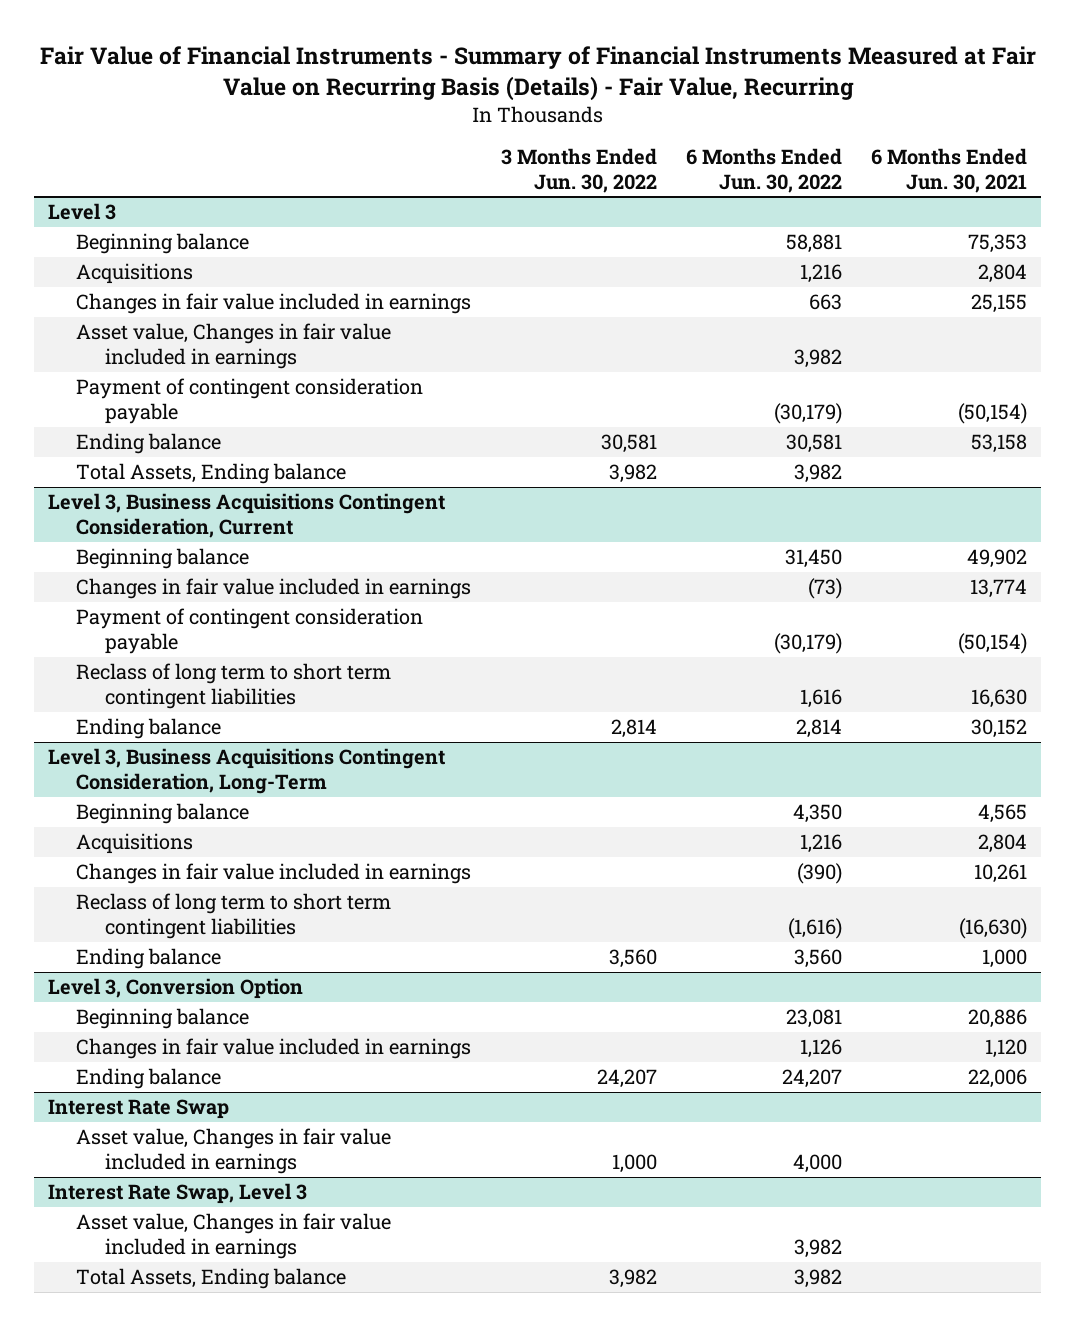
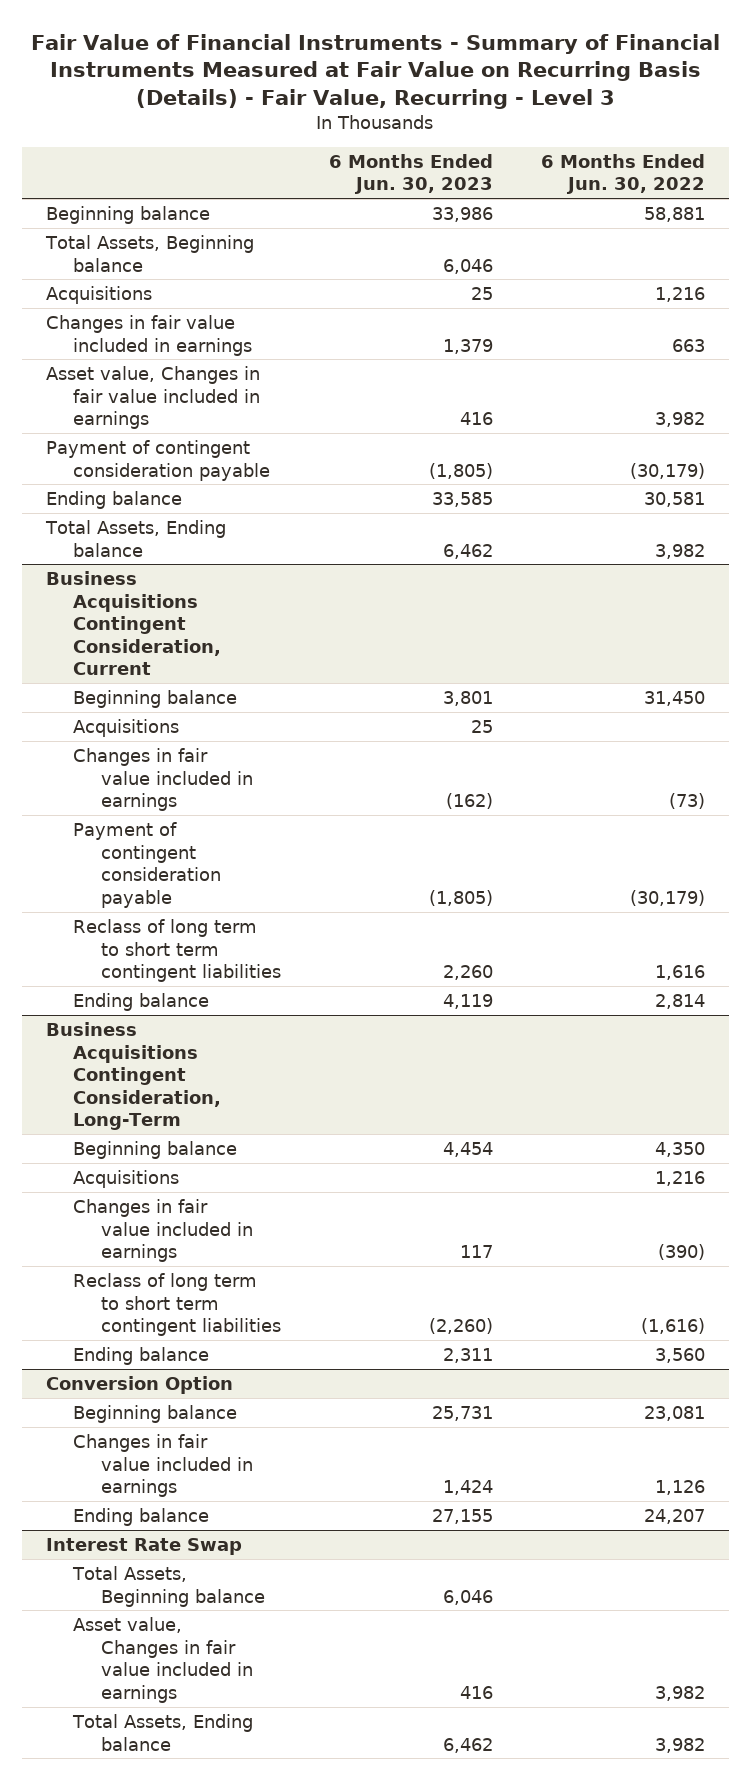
- Fair Value of Financial Instruments - Summary of Financial Instruments Measured at Fair Value on Recurring Basis (Details) - Fair Value, Recurring
+ Fair Value of Financial Instruments - Summary of Financial Instruments Measured at Fair Value on Recurring Basis (Details) - Fair Value, Recurring - Level 3
- | 3 Months Ended Jun. 30, 2022 | 6 Months Ended Jun. 30, 2022 | 6 Months Ended Jun. 30, 2021
+ | 6 Months Ended Jun. 30, 2023 | 6 Months Ended Jun. 30, 2022
- Level 3
+ Total Assets, Beginning balance | 6,046 |
- Level 3, Business Acquisitions Contingent Consideration, Current
+ Business Acquisitions Contingent Consideration, Current
+ Acquisitions | 25 |
- Level 3, Business Acquisitions Contingent Consideration, Long-Term
+ Business Acquisitions Contingent Consideration, Long-Term
- Level 3, Conversion Option
+ Conversion Option
@ Interest Rate Swap
- Asset value, Changes in fair value included in earnings | 1,000 | 4,000 |
- Interest Rate Swap, Level 3
@ Interest Rate Swap
+ Total Assets, Beginning balance | 6,046 |

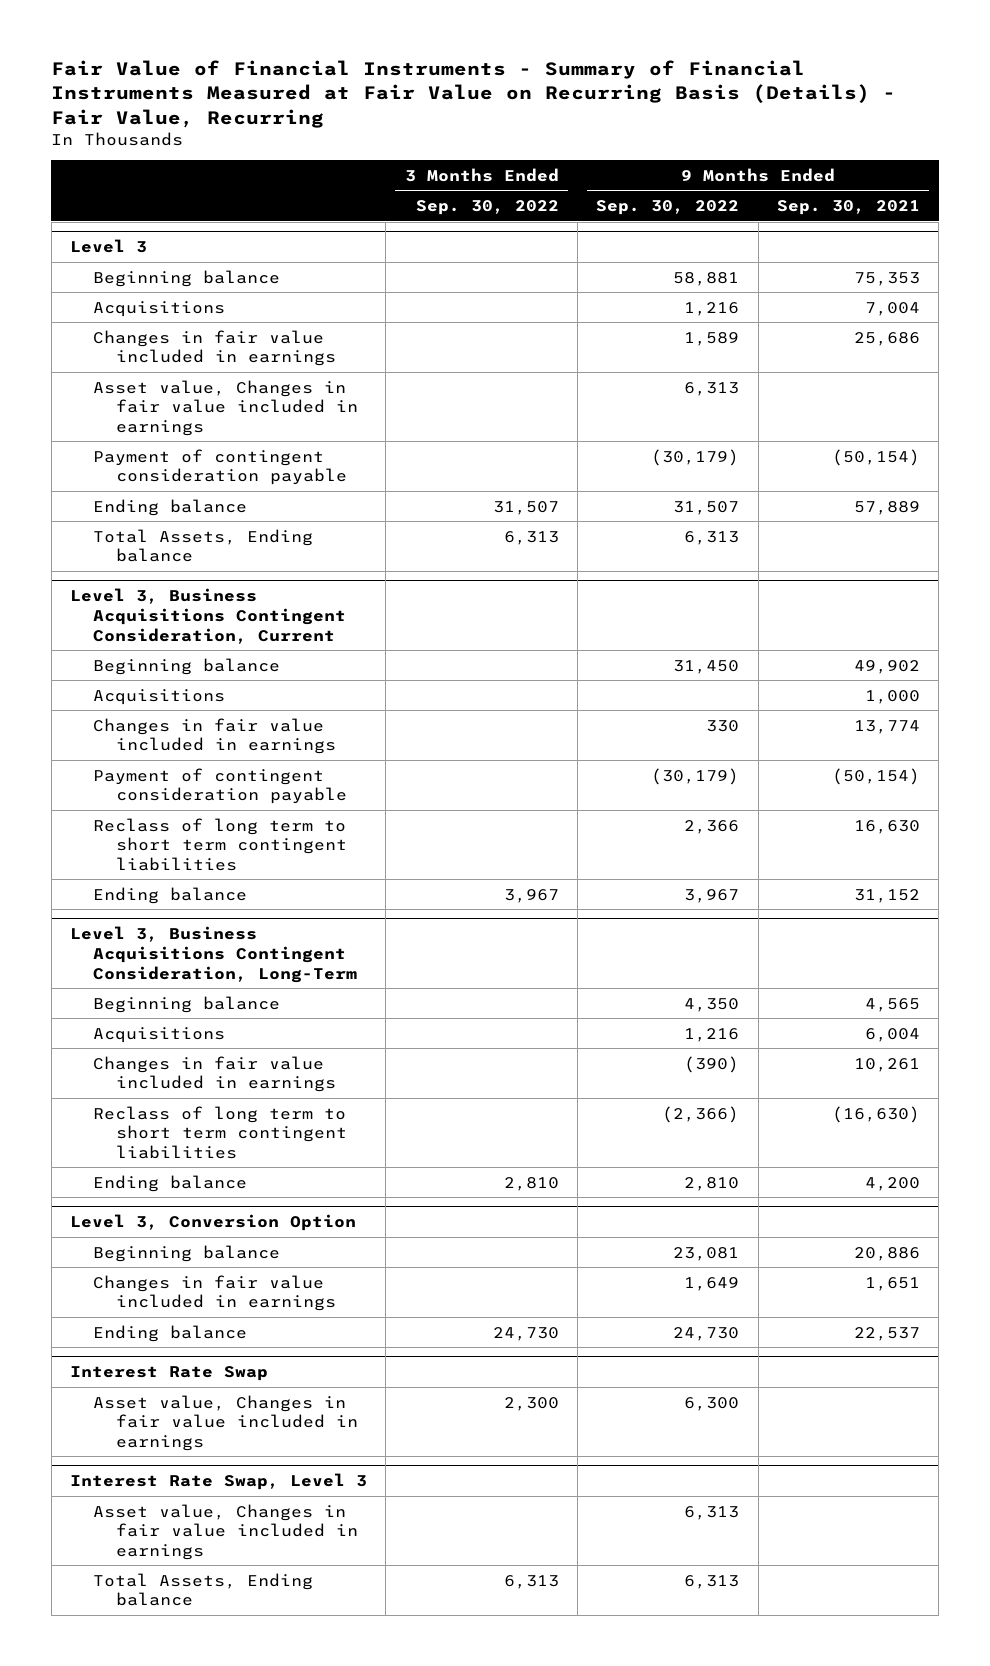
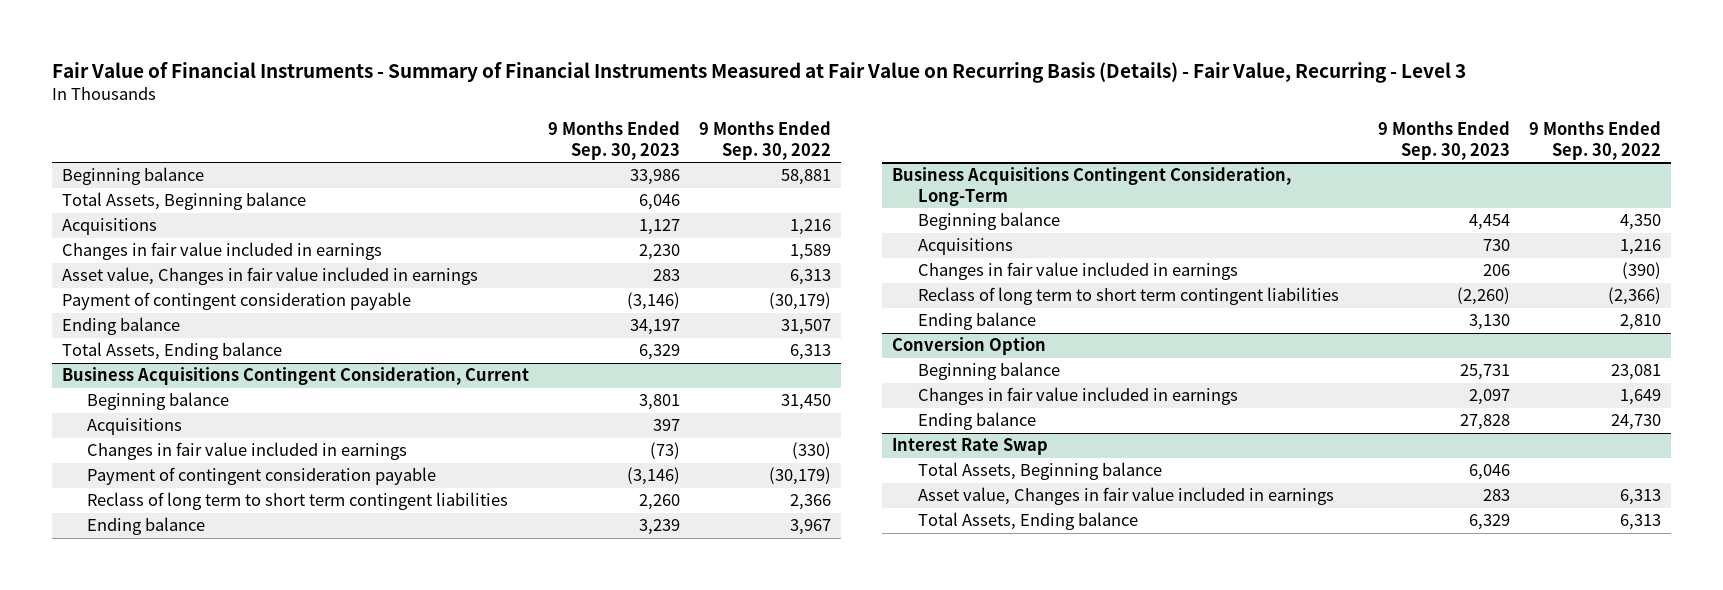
- Fair Value of Financial Instruments - Summary of Financial Instruments Measured at Fair Value on Recurring Basis (Details) - Fair Value, Recurring
+ Fair Value of Financial Instruments - Summary of Financial Instruments Measured at Fair Value on Recurring Basis (Details) - Fair Value, Recurring - Level 3
- | 3 Months Ended Sep. 30, 2022 | 9 Months Ended Sep. 30, 2022 | 9 Months Ended Sep. 30, 2021
+ | 9 Months Ended Sep. 30, 2023 | 9 Months Ended Sep. 30, 2022
- Level 3
+ Total Assets, Beginning balance | 6,046 |
- Level 3, Business Acquisitions Contingent Consideration, Current
+ Business Acquisitions Contingent Consideration, Current
- Changes in fair value included in earnings | | 330 | 13,774
+ Changes in fair value included in earnings | (73) | (330)
- Level 3, Business Acquisitions Contingent Consideration, Long-Term
+ Business Acquisitions Contingent Consideration, Long-Term
- Level 3, Conversion Option
+ Conversion Option
@ Interest Rate Swap
- Asset value, Changes in fair value included in earnings | 2,300 | 6,300 |
- Interest Rate Swap, Level 3
@ Interest Rate Swap
+ Total Assets, Beginning balance | 6,046 |

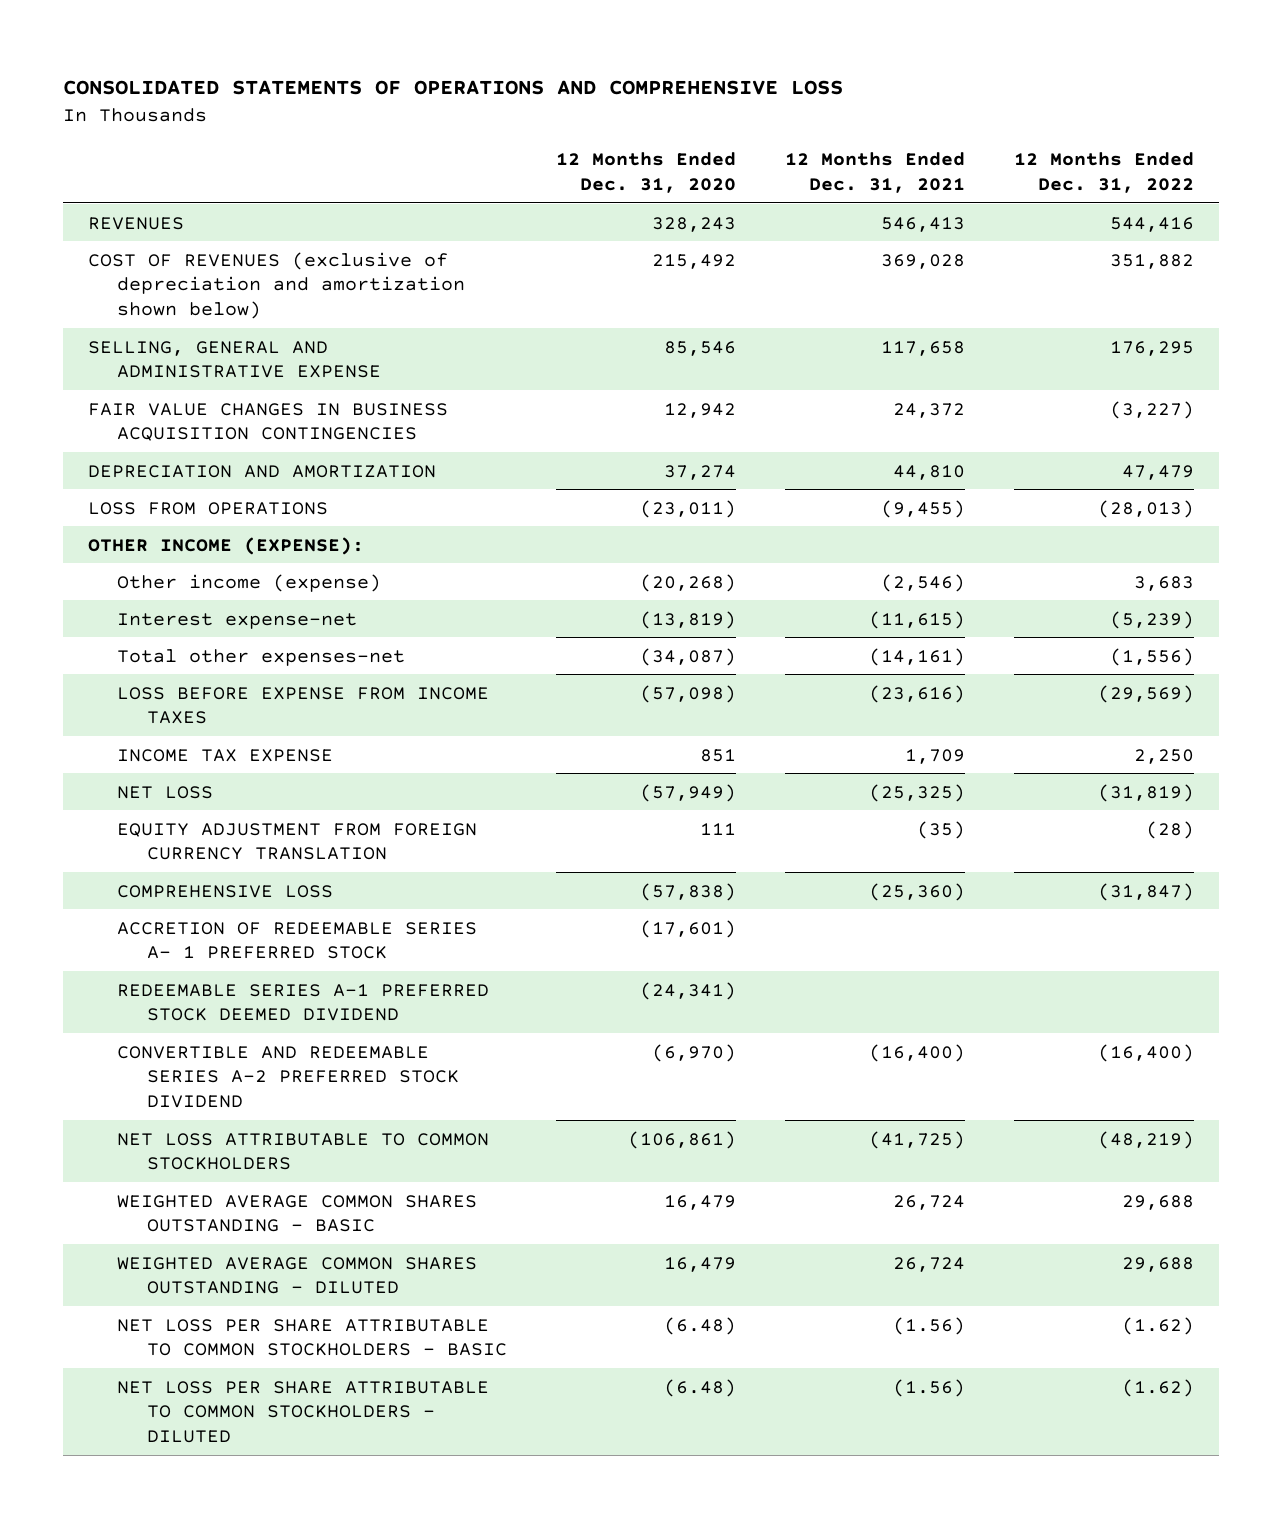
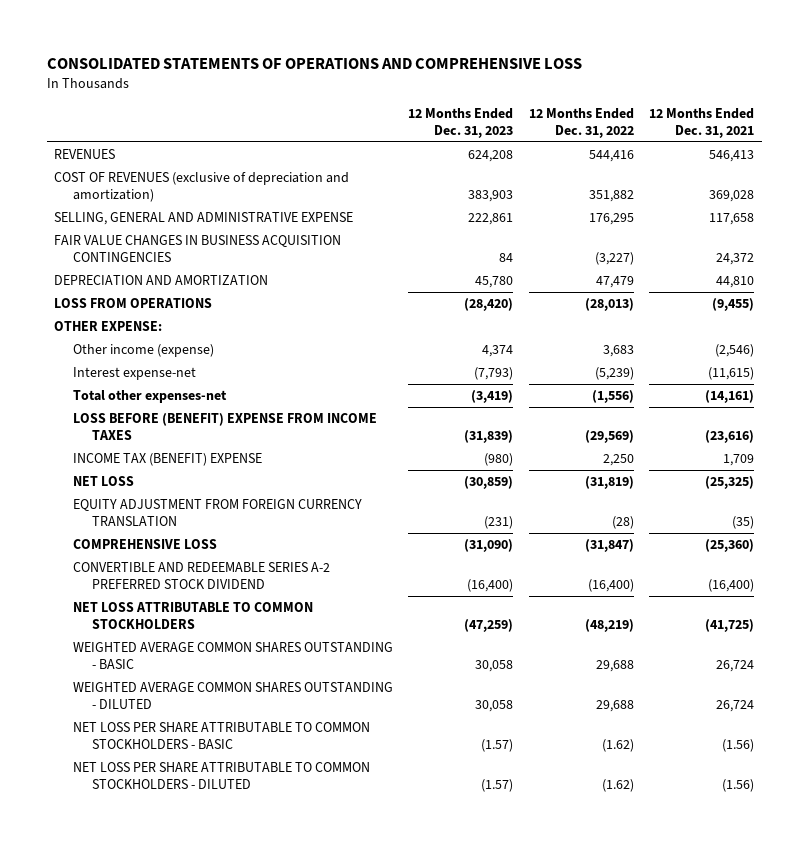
- | 12 Months Ended Dec. 31, 2020 | 12 Months Ended Dec. 31, 2021 | 12 Months Ended Dec. 31, 2022
+ | 12 Months Ended Dec. 31, 2023 | 12 Months Ended Dec. 31, 2022 | 12 Months Ended Dec. 31, 2021
- COST OF REVENUES (exclusive of depreciation and amortization shown below) | 215,492 | 369,028 | 351,882
+ COST OF REVENUES (exclusive of depreciation and amortization) | 383,903 | 351,882 | 369,028
- OTHER INCOME (EXPENSE):
+ OTHER EXPENSE:
- LOSS BEFORE EXPENSE FROM INCOME TAXES | (57,098) | (23,616) | (29,569)
- INCOME TAX EXPENSE | 851 | 1,709 | 2,250
+ LOSS BEFORE (BENEFIT) EXPENSE FROM INCOME TAXES | (31,839) | (29,569) | (23,616)
+ INCOME TAX (BENEFIT) EXPENSE | (980) | 2,250 | 1,709
- ACCRETION OF REDEEMABLE SERIES A- 1 PREFERRED STOCK | (17,601) | |
- REDEEMABLE SERIES A-1 PREFERRED STOCK DEEMED DIVIDEND | (24,341) | |

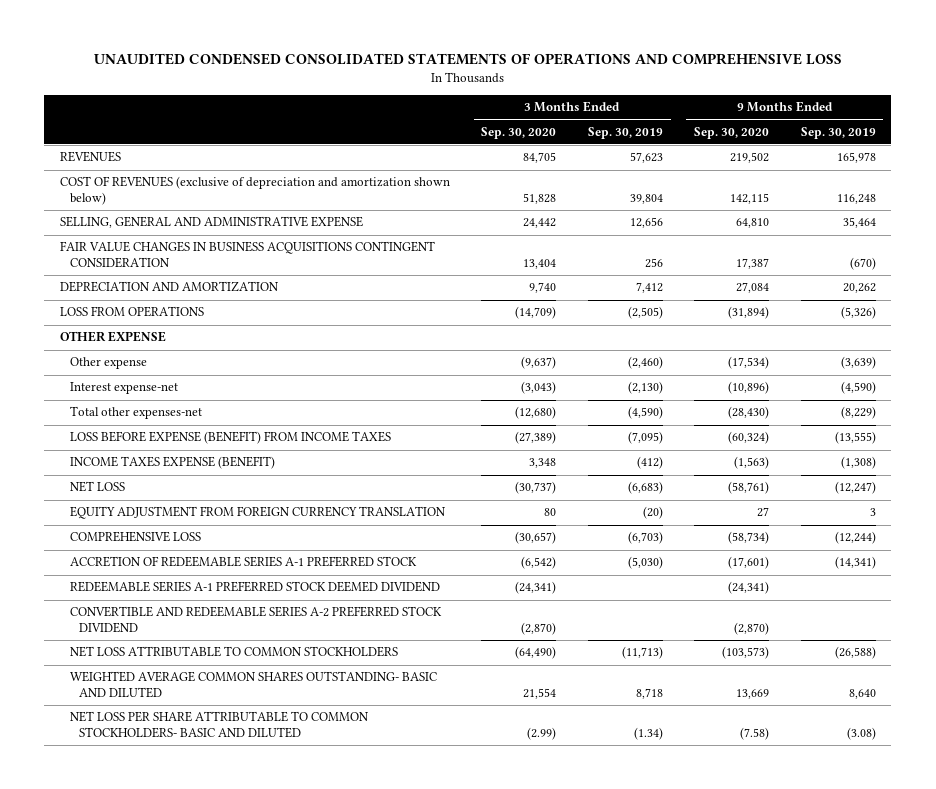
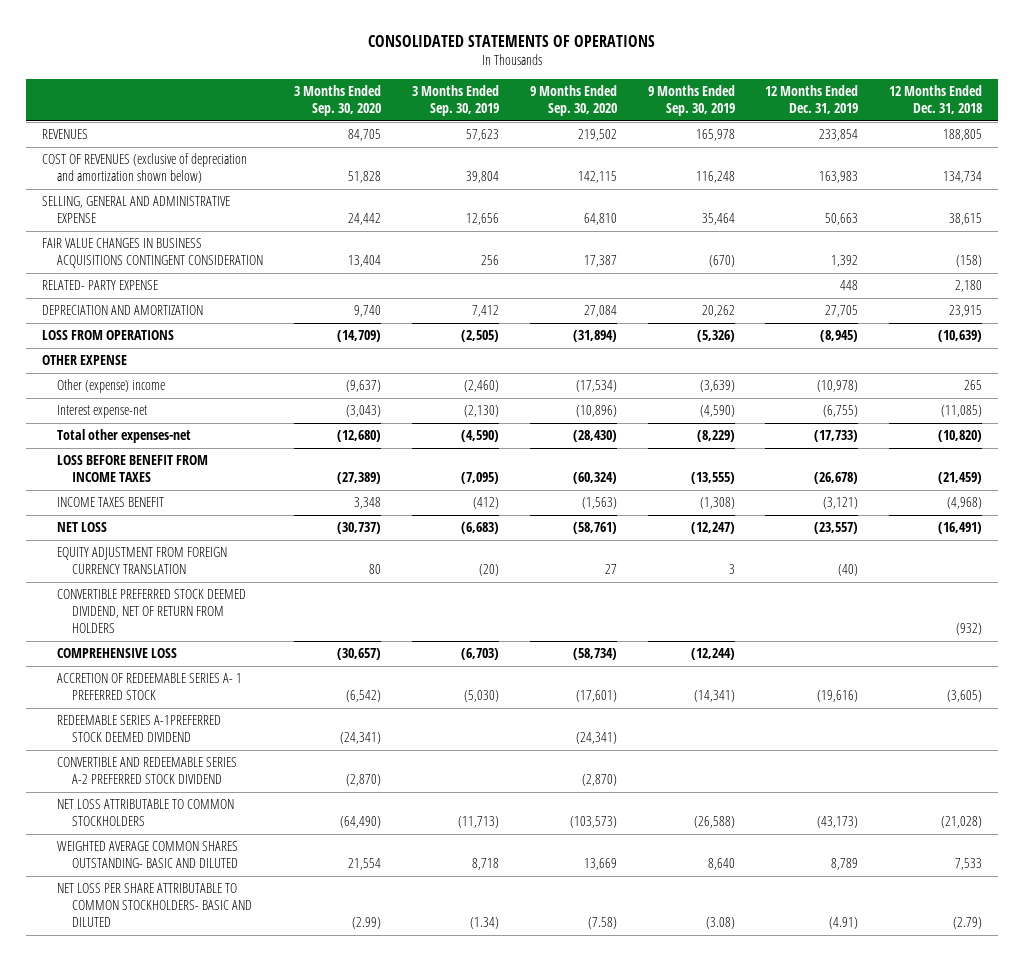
- UNAUDITED CONDENSED CONSOLIDATED STATEMENTS OF OPERATIONS AND COMPREHENSIVE LOSS
+ CONSOLIDATED STATEMENTS OF OPERATIONS
- | 3 Months Ended Sep. 30, 2020 | 3 Months Ended Sep. 30, 2019 | 9 Months Ended Sep. 30, 2020 | 9 Months Ended Sep. 30, 2019
+ | 3 Months Ended Sep. 30, 2020 | 3 Months Ended Sep. 30, 2019 | 9 Months Ended Sep. 30, 2020 | 9 Months Ended Sep. 30, 2019 | 12 Months Ended Dec. 31, 2019 | 12 Months Ended Dec. 31, 2018
+ RELATED- PARTY EXPENSE | | | | | 448 | 2,180
- Other expense | (9,637) | (2,460) | (17,534) | (3,639)
+ Other (expense) income | (9,637) | (2,460) | (17,534) | (3,639) | (10,978) | 265
- LOSS BEFORE EXPENSE (BENEFIT) FROM INCOME TAXES | (27,389) | (7,095) | (60,324) | (13,555)
- INCOME TAXES EXPENSE (BENEFIT) | 3,348 | (412) | (1,563) | (1,308)
+ LOSS BEFORE BENEFIT FROM INCOME TAXES | (27,389) | (7,095) | (60,324) | (13,555) | (26,678) | (21,459)
+ INCOME TAXES BENEFIT | 3,348 | (412) | (1,563) | (1,308) | (3,121) | (4,968)
+ CONVERTIBLE PREFERRED STOCK DEEMED DIVIDEND, NET OF RETURN FROM HOLDERS | | | | | | (932)
- ACCRETION OF REDEEMABLE SERIES A-1 PREFERRED STOCK | (6,542) | (5,030) | (17,601) | (14,341)
- REDEEMABLE SERIES A-1 PREFERRED STOCK DEEMED DIVIDEND | (24,341) | | (24,341) |
+ ACCRETION OF REDEEMABLE SERIES A- 1 PREFERRED STOCK | (6,542) | (5,030) | (17,601) | (14,341) | (19,616) | (3,605)
+ REDEEMABLE SERIES A-1PREFERRED STOCK DEEMED DIVIDEND | (24,341) | | (24,341) | | |

